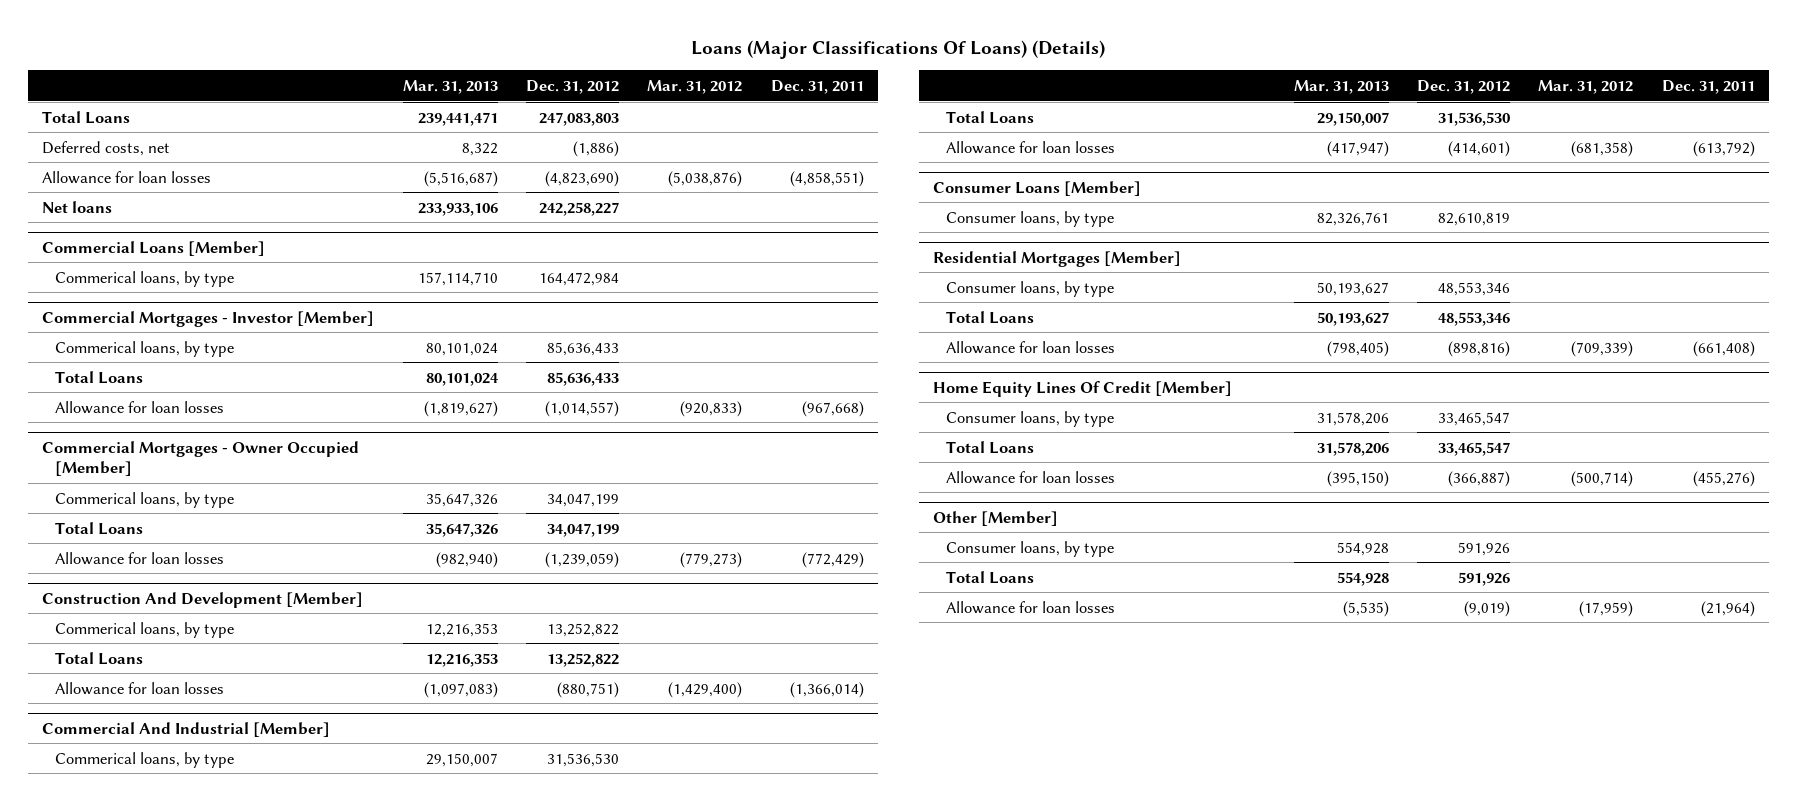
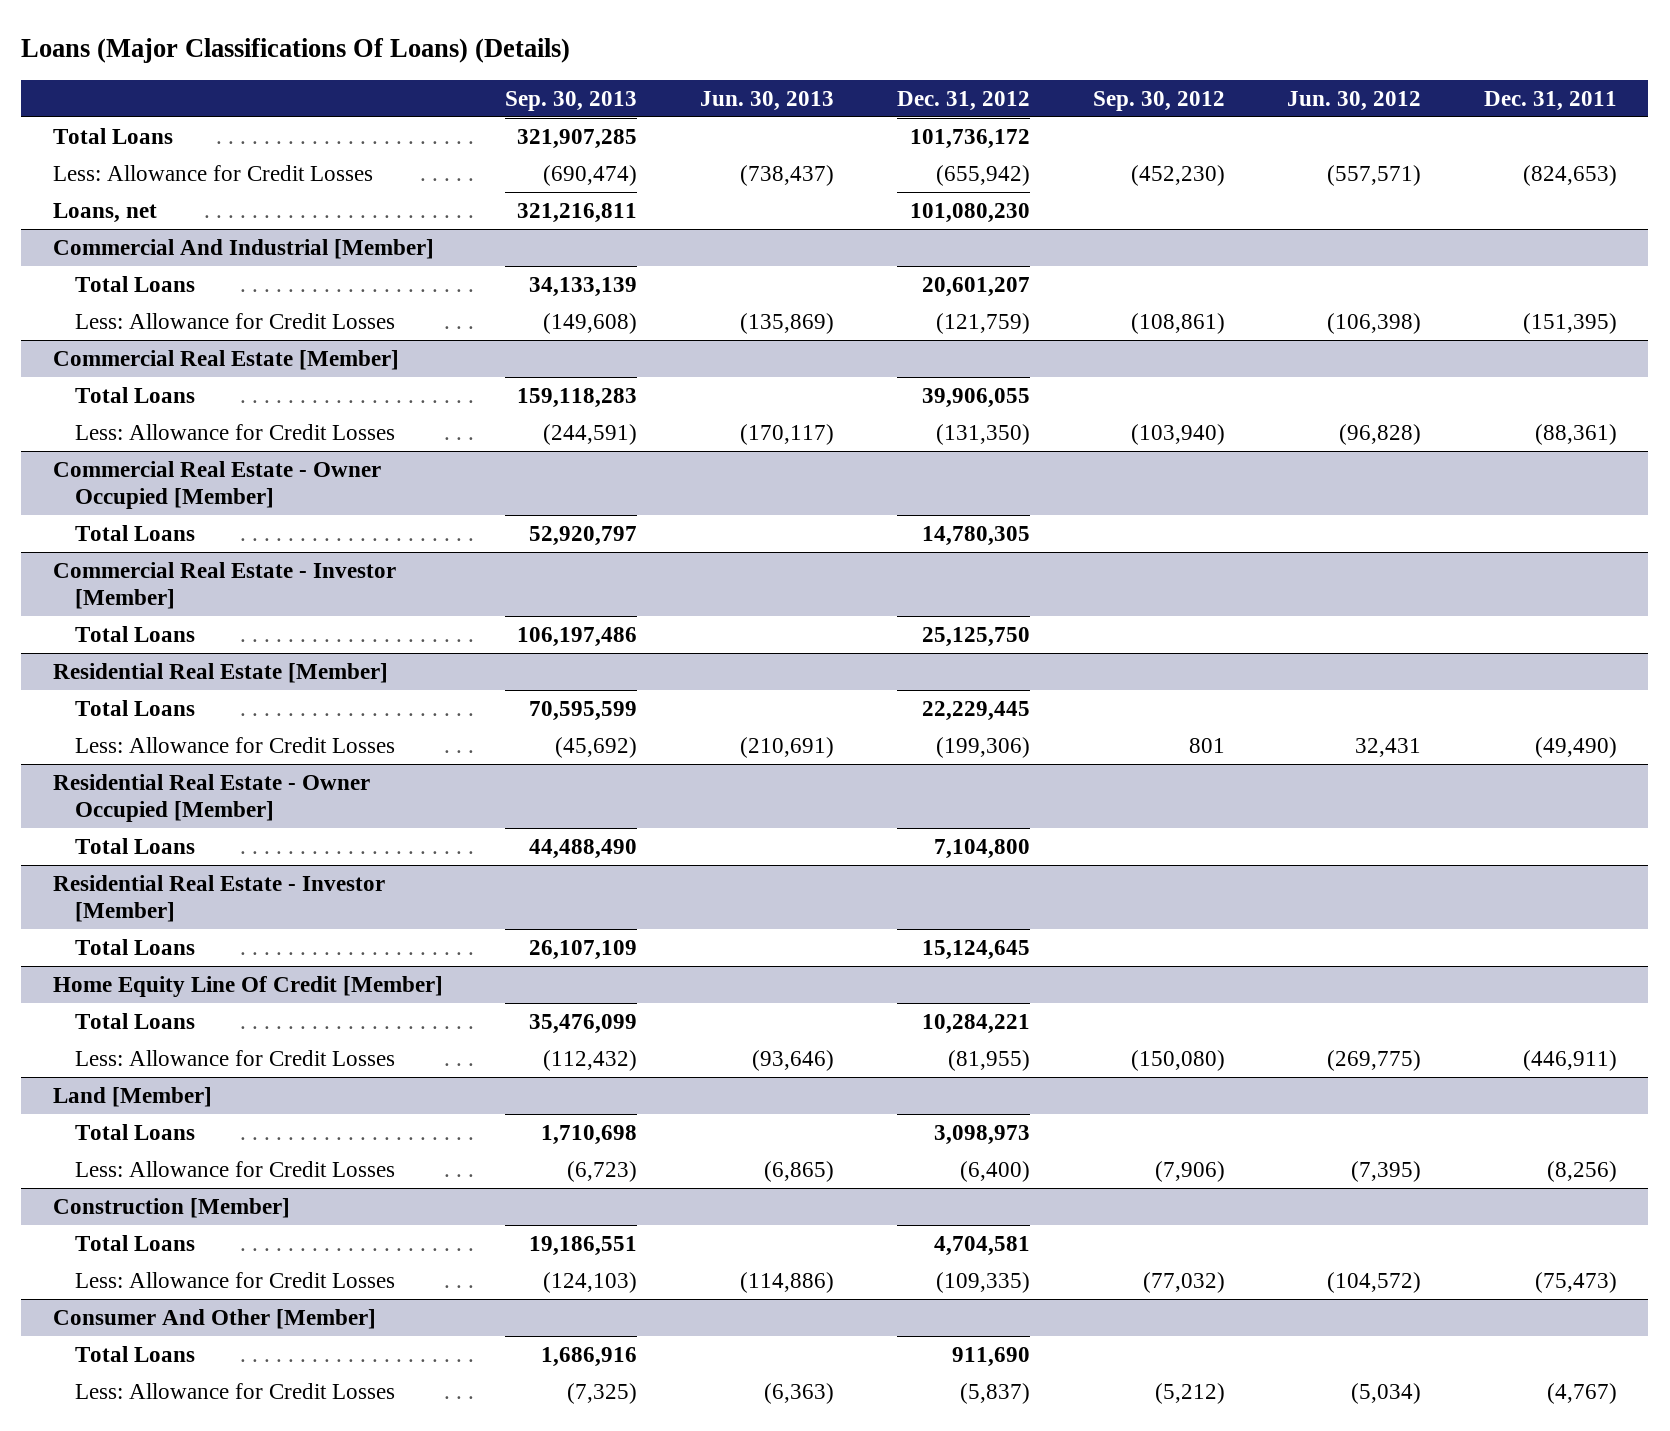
- | Mar. 31, 2013 | Dec. 31, 2012 | Mar. 31, 2012 | Dec. 31, 2011
+ | Sep. 30, 2013 | Jun. 30, 2013 | Dec. 31, 2012 | Sep. 30, 2012 | Jun. 30, 2012 | Dec. 31, 2011
- Total Loans | 239,441,471 | 247,083,803 | |
- Deferred costs, net | 8,322 | (1,886) | |
- Allowance for loan losses | (5,516,687) | (4,823,690) | (5,038,876) | (4,858,551)
- Net loans | 233,933,106 | 242,258,227 | |
- Commercial Loans [Member]
- Commerical loans, by type | 157,114,710 | 164,472,984 | |
- Commercial Mortgages - Investor [Member]
- Commerical loans, by type | 80,101,024 | 85,636,433 | |
- Total Loans | 80,101,024 | 85,636,433 | |
- Allowance for loan losses | (1,819,627) | (1,014,557) | (920,833) | (967,668)
- Commercial Mortgages - Owner Occupied [Member]
- Commerical loans, by type | 35,647,326 | 34,047,199 | |
- Total Loans | 35,647,326 | 34,047,199 | |
- Allowance for loan losses | (982,940) | (1,239,059) | (779,273) | (772,429)
- Construction And Development [Member]
- Commerical loans, by type | 12,216,353 | 13,252,822 | |
- Total Loans | 12,216,353 | 13,252,822 | |
- Allowance for loan losses | (1,097,083) | (880,751) | (1,429,400) | (1,366,014)
+ Total Loans | 321,907,285 | | 101,736,172 | | |
+ Less: Allowance for Credit Losses | (690,474) | (738,437) | (655,942) | (452,230) | (557,571) | (824,653)
+ Loans, net | 321,216,811 | | 101,080,230 | | |
@ Commercial And Industrial [Member]
- Commerical loans, by type | 29,150,007 | 31,536,530 | |
- Total Loans | 29,150,007 | 31,536,530 | |
- Allowance for loan losses | (417,947) | (414,601) | (681,358) | (613,792)
- Consumer Loans [Member]
- Consumer loans, by type | 82,326,761 | 82,610,819 | |
- Residential Mortgages [Member]
- Consumer loans, by type | 50,193,627 | 48,553,346 | |
- Total Loans | 50,193,627 | 48,553,346 | |
- Allowance for loan losses | (798,405) | (898,816) | (709,339) | (661,408)
- Home Equity Lines Of Credit [Member]
- Consumer loans, by type | 31,578,206 | 33,465,547 | |
- Total Loans | 31,578,206 | 33,465,547 | |
- Allowance for loan losses | (395,150) | (366,887) | (500,714) | (455,276)
- Other [Member]
- Consumer loans, by type | 554,928 | 591,926 | |
- Total Loans | 554,928 | 591,926 | |
- Allowance for loan losses | (5,535) | (9,019) | (17,959) | (21,964)
@ Commercial And Industrial [Member]
+ Total Loans | 34,133,139 | | 20,601,207 | | |
+ Less: Allowance for Credit Losses | (149,608) | (135,869) | (121,759) | (108,861) | (106,398) | (151,395)
+ Commercial Real Estate [Member]
+ Total Loans | 159,118,283 | | 39,906,055 | | |
+ Less: Allowance for Credit Losses | (244,591) | (170,117) | (131,350) | (103,940) | (96,828) | (88,361)
+ Commercial Real Estate - Owner Occupied [Member]
+ Total Loans | 52,920,797 | | 14,780,305 | | |
+ Commercial Real Estate - Investor [Member]
+ Total Loans | 106,197,486 | | 25,125,750 | | |
+ Residential Real Estate [Member]
+ Total Loans | 70,595,599 | | 22,229,445 | | |
+ Less: Allowance for Credit Losses | (45,692) | (210,691) | (199,306) | 801 | 32,431 | (49,490)
+ Residential Real Estate - Owner Occupied [Member]
+ Total Loans | 44,488,490 | | 7,104,800 | | |
+ Residential Real Estate - Investor [Member]
+ Total Loans | 26,107,109 | | 15,124,645 | | |
+ Home Equity Line Of Credit [Member]
+ Total Loans | 35,476,099 | | 10,284,221 | | |
+ Less: Allowance for Credit Losses | (112,432) | (93,646) | (81,955) | (150,080) | (269,775) | (446,911)
+ Land [Member]
+ Total Loans | 1,710,698 | | 3,098,973 | | |
+ Less: Allowance for Credit Losses | (6,723) | (6,865) | (6,400) | (7,906) | (7,395) | (8,256)
+ Construction [Member]
+ Total Loans | 19,186,551 | | 4,704,581 | | |
+ Less: Allowance for Credit Losses | (124,103) | (114,886) | (109,335) | (77,032) | (104,572) | (75,473)
+ Consumer And Other [Member]
+ Total Loans | 1,686,916 | | 911,690 | | |
+ Less: Allowance for Credit Losses | (7,325) | (6,363) | (5,837) | (5,212) | (5,034) | (4,767)

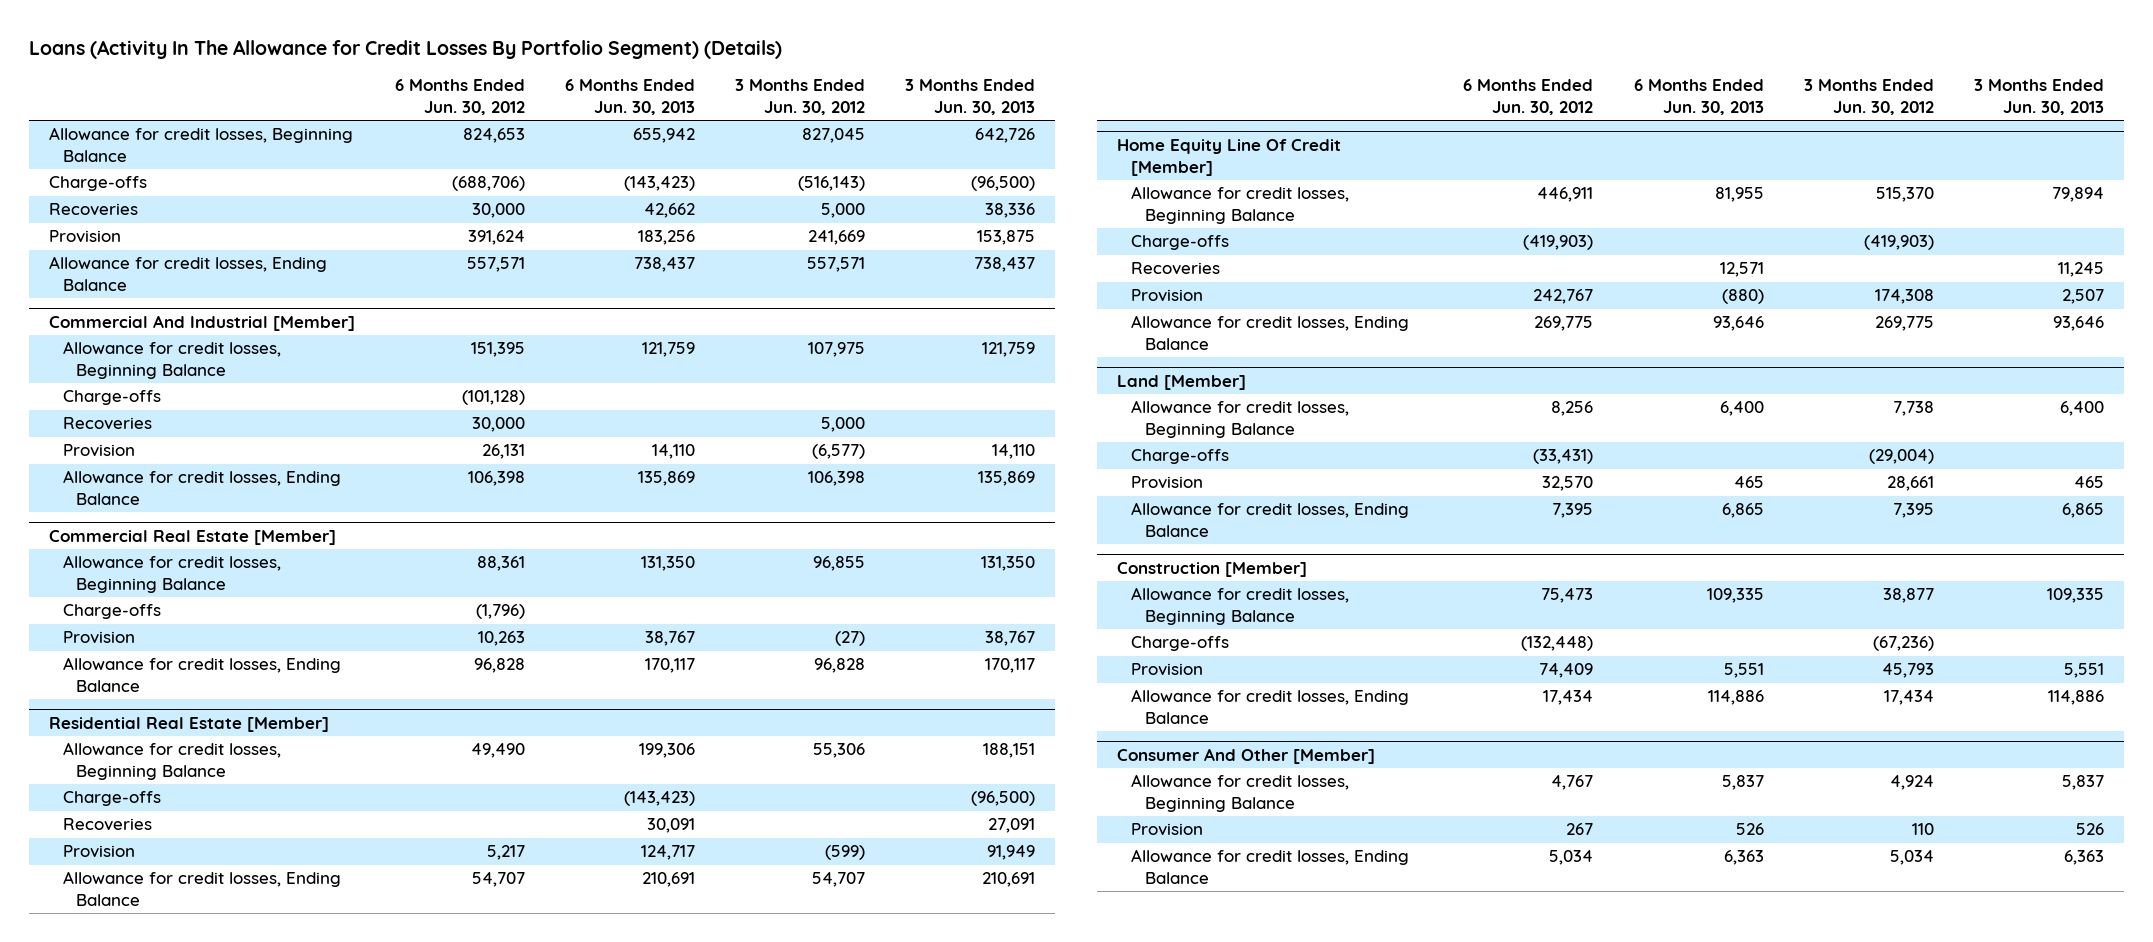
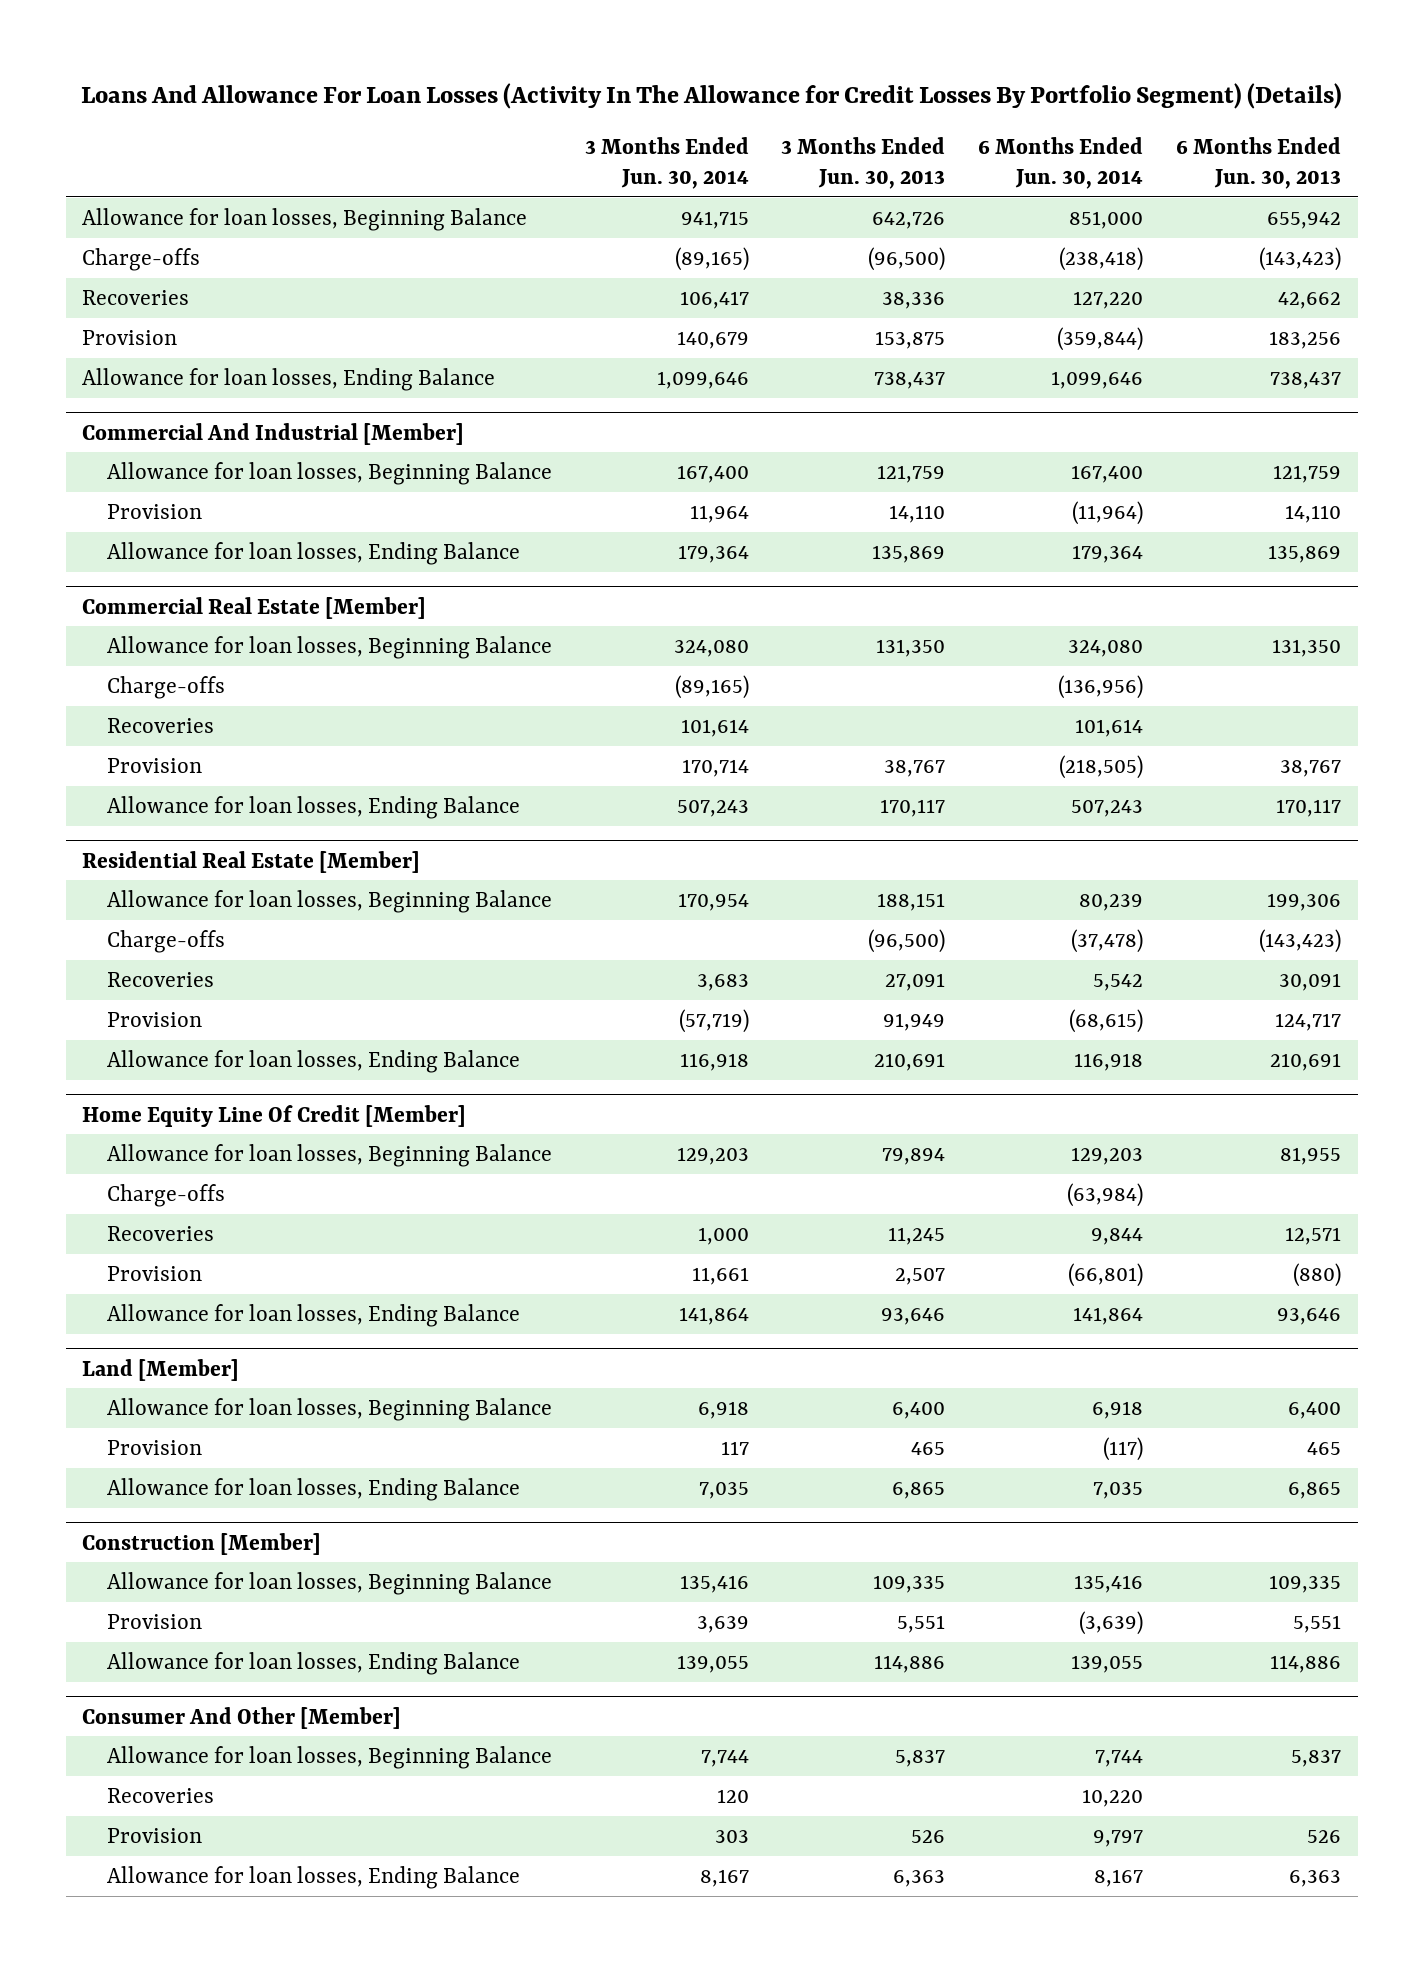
- Loans (Activity In The Allowance for Credit Losses By Portfolio Segment) (Details)
+ Loans And Allowance For Loan Losses (Activity In The Allowance for Credit Losses By Portfolio Segment) (Details)
- | 6 Months Ended Jun. 30, 2012 | 6 Months Ended Jun. 30, 2013 | 3 Months Ended Jun. 30, 2012 | 3 Months Ended Jun. 30, 2013
+ | 3 Months Ended Jun. 30, 2014 | 3 Months Ended Jun. 30, 2013 | 6 Months Ended Jun. 30, 2014 | 6 Months Ended Jun. 30, 2013
- Allowance for credit losses, Beginning Balance | 824,653 | 655,942 | 827,045 | 642,726
+ Allowance for loan losses, Beginning Balance | 941,715 | 642,726 | 851,000 | 655,942
- Allowance for credit losses, Ending Balance | 557,571 | 738,437 | 557,571 | 738,437
+ Allowance for loan losses, Ending Balance | 1,099,646 | 738,437 | 1,099,646 | 738,437
@ Commercial And Industrial [Member]
- Allowance for credit losses, Beginning Balance | 151,395 | 121,759 | 107,975 | 121,759
- Charge-offs | (101,128) | | |
- Recoveries | 30,000 | | 5,000 |
+ Allowance for loan losses, Beginning Balance | 167,400 | 121,759 | 167,400 | 121,759
- Allowance for credit losses, Ending Balance | 106,398 | 135,869 | 106,398 | 135,869
+ Allowance for loan losses, Ending Balance | 179,364 | 135,869 | 179,364 | 135,869
@ Commercial Real Estate [Member]
- Allowance for credit losses, Beginning Balance | 88,361 | 131,350 | 96,855 | 131,350
+ Allowance for loan losses, Beginning Balance | 324,080 | 131,350 | 324,080 | 131,350
+ Recoveries | 101,614 | | 101,614 |
- Allowance for credit losses, Ending Balance | 96,828 | 170,117 | 96,828 | 170,117
+ Allowance for loan losses, Ending Balance | 507,243 | 170,117 | 507,243 | 170,117
@ Residential Real Estate [Member]
- Allowance for credit losses, Beginning Balance | 49,490 | 199,306 | 55,306 | 188,151
+ Allowance for loan losses, Beginning Balance | 170,954 | 188,151 | 80,239 | 199,306
- Allowance for credit losses, Ending Balance | 54,707 | 210,691 | 54,707 | 210,691
+ Allowance for loan losses, Ending Balance | 116,918 | 210,691 | 116,918 | 210,691
@ Home Equity Line Of Credit [Member]
- Allowance for credit losses, Beginning Balance | 446,911 | 81,955 | 515,370 | 79,894
+ Allowance for loan losses, Beginning Balance | 129,203 | 79,894 | 129,203 | 81,955
- Allowance for credit losses, Ending Balance | 269,775 | 93,646 | 269,775 | 93,646
+ Allowance for loan losses, Ending Balance | 141,864 | 93,646 | 141,864 | 93,646
@ Land [Member]
- Allowance for credit losses, Beginning Balance | 8,256 | 6,400 | 7,738 | 6,400
- Charge-offs | (33,431) | | (29,004) |
+ Allowance for loan losses, Beginning Balance | 6,918 | 6,400 | 6,918 | 6,400
- Allowance for credit losses, Ending Balance | 7,395 | 6,865 | 7,395 | 6,865
+ Allowance for loan losses, Ending Balance | 7,035 | 6,865 | 7,035 | 6,865
@ Construction [Member]
- Allowance for credit losses, Beginning Balance | 75,473 | 109,335 | 38,877 | 109,335
- Charge-offs | (132,448) | | (67,236) |
+ Allowance for loan losses, Beginning Balance | 135,416 | 109,335 | 135,416 | 109,335
- Allowance for credit losses, Ending Balance | 17,434 | 114,886 | 17,434 | 114,886
+ Allowance for loan losses, Ending Balance | 139,055 | 114,886 | 139,055 | 114,886
@ Consumer And Other [Member]
- Allowance for credit losses, Beginning Balance | 4,767 | 5,837 | 4,924 | 5,837
+ Allowance for loan losses, Beginning Balance | 7,744 | 5,837 | 7,744 | 5,837
+ Recoveries | 120 | | 10,220 |
- Allowance for credit losses, Ending Balance | 5,034 | 6,363 | 5,034 | 6,363
+ Allowance for loan losses, Ending Balance | 8,167 | 6,363 | 8,167 | 6,363

